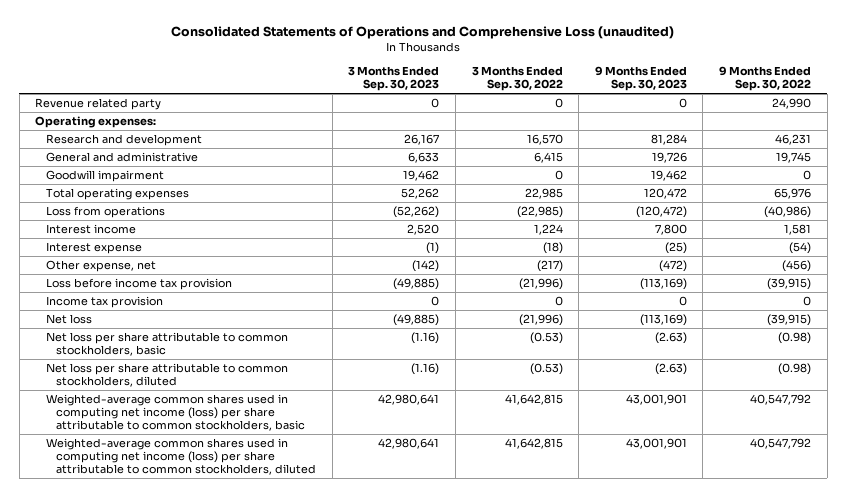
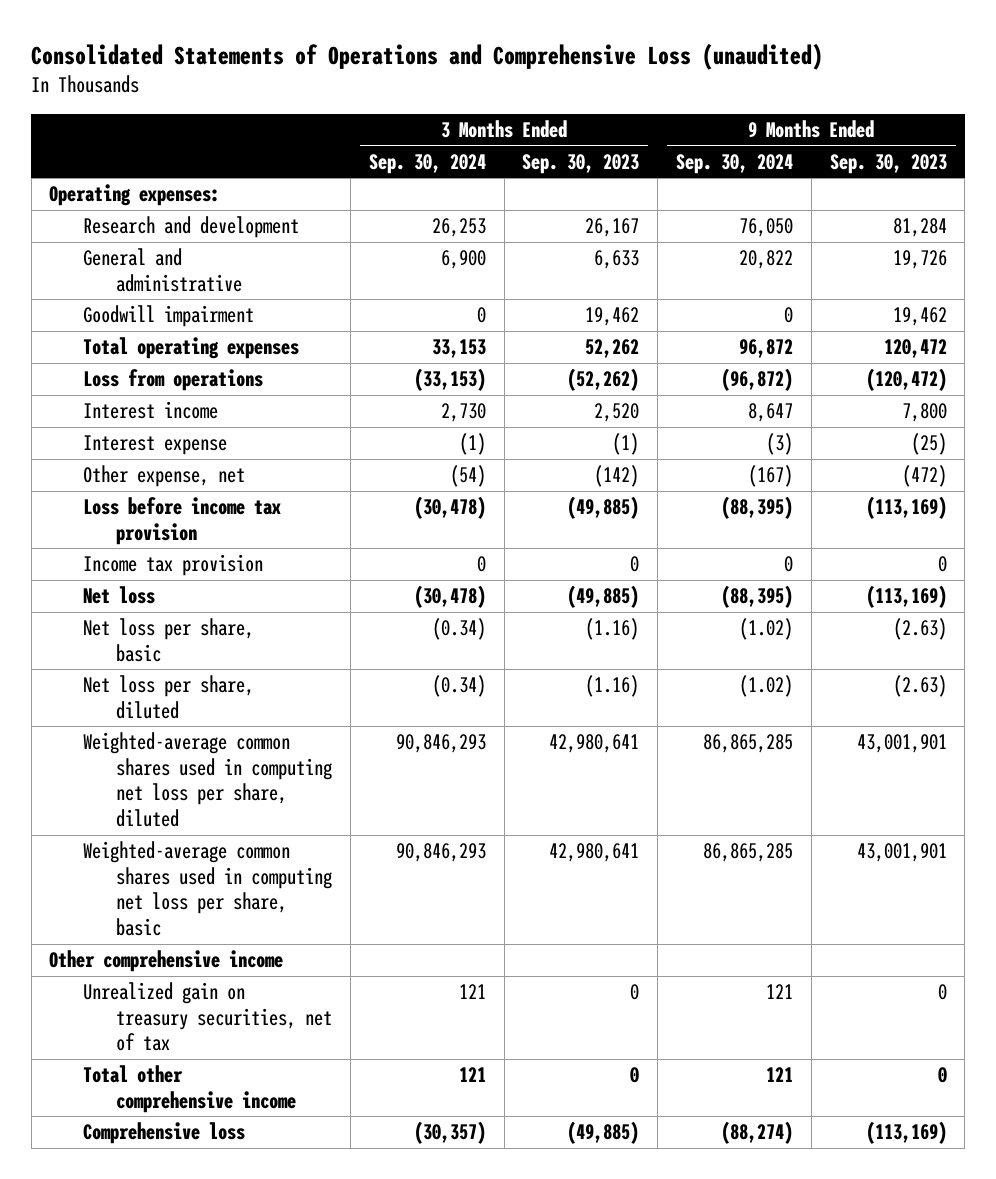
- | 3 Months Ended Sep. 30, 2023 | 3 Months Ended Sep. 30, 2022 | 9 Months Ended Sep. 30, 2023 | 9 Months Ended Sep. 30, 2022
+ | 3 Months Ended Sep. 30, 2024 | 3 Months Ended Sep. 30, 2023 | 9 Months Ended Sep. 30, 2024 | 9 Months Ended Sep. 30, 2023
- Revenue related party | 0 | 0 | 0 | 24,990
- Net loss per share attributable to common stockholders, basic | (1.16) | (0.53) | (2.63) | (0.98)
- Net loss per share attributable to common stockholders, diluted | (1.16) | (0.53) | (2.63) | (0.98)
- Weighted-average common shares used in computing net income (loss) per share attributable to common stockholders, basic | 42,980,641 | 41,642,815 | 43,001,901 | 40,547,792
- Weighted-average common shares used in computing net income (loss) per share attributable to common stockholders, diluted | 42,980,641 | 41,642,815 | 43,001,901 | 40,547,792
+ Net loss per share, basic | (0.34) | (1.16) | (1.02) | (2.63)
+ Net loss per share, diluted | (0.34) | (1.16) | (1.02) | (2.63)
+ Weighted-average common shares used in computing net loss per share, diluted | 90,846,293 | 42,980,641 | 86,865,285 | 43,001,901
+ Weighted-average common shares used in computing net loss per share, basic | 90,846,293 | 42,980,641 | 86,865,285 | 43,001,901
+ Other comprehensive income
+ Unrealized gain on treasury securities, net of tax | 121 | 0 | 121 | 0
+ Total other comprehensive income | 121 | 0 | 121 | 0
+ Comprehensive loss | (30,357) | (49,885) | (88,274) | (113,169)

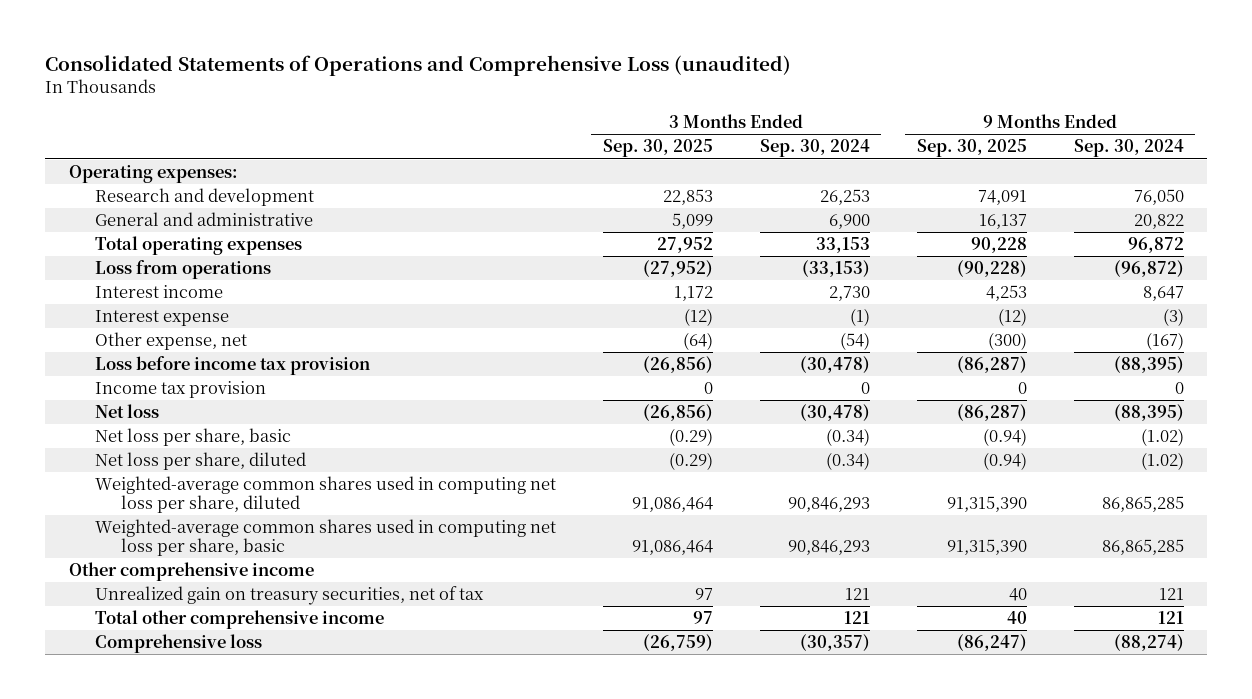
- | 3 Months Ended Sep. 30, 2024 | 3 Months Ended Sep. 30, 2023 | 9 Months Ended Sep. 30, 2024 | 9 Months Ended Sep. 30, 2023
+ | 3 Months Ended Sep. 30, 2025 | 3 Months Ended Sep. 30, 2024 | 9 Months Ended Sep. 30, 2025 | 9 Months Ended Sep. 30, 2024
- Goodwill impairment | 0 | 19,462 | 0 | 19,462

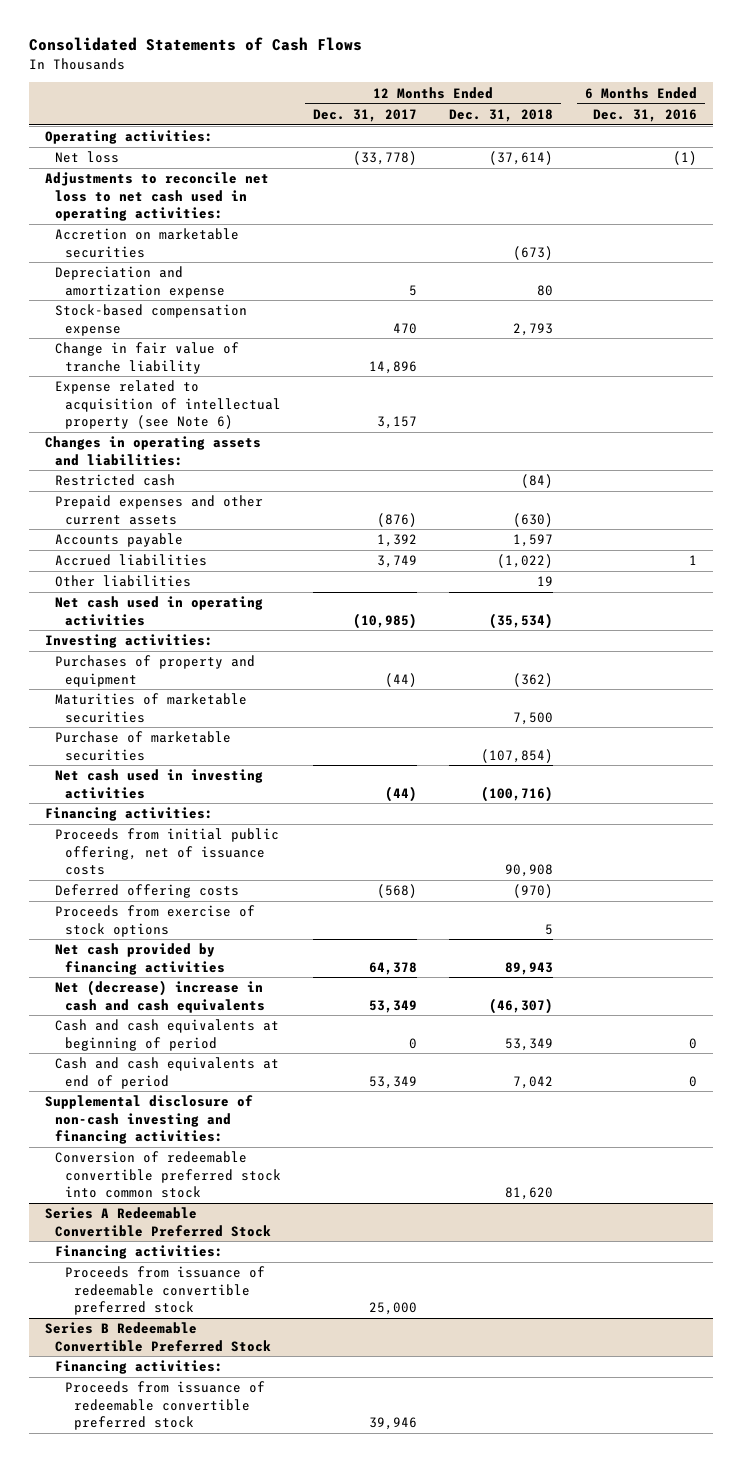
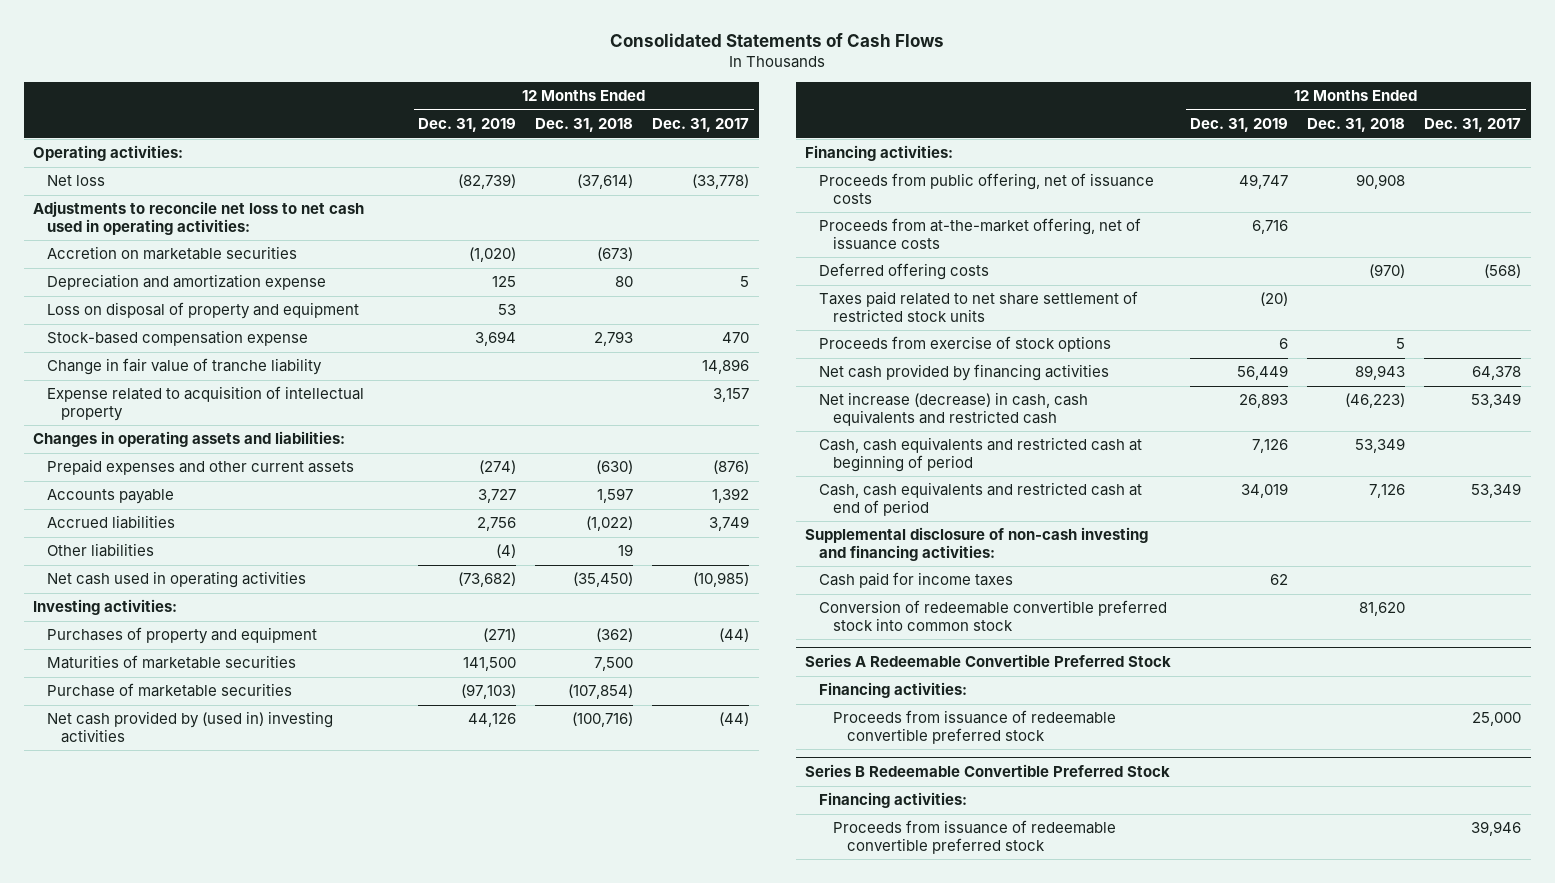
- | 12 Months Ended Dec. 31, 2017 | 12 Months Ended Dec. 31, 2018 | 6 Months Ended Dec. 31, 2016
+ | 12 Months Ended Dec. 31, 2019 | 12 Months Ended Dec. 31, 2018 | 12 Months Ended Dec. 31, 2017
+ Loss on disposal of property and equipment | 53 | |
- Expense related to acquisition of intellectual property (see Note 6) | 3,157 | |
+ Expense related to acquisition of intellectual property | | | 3,157
- Restricted cash | | (84) |
- Net cash used in operating activities | (10,985) | (35,534) |
+ Net cash used in operating activities | (73,682) | (35,450) | (10,985)
- Net cash used in investing activities | (44) | (100,716) |
+ Net cash provided by (used in) investing activities | 44,126 | (100,716) | (44)
- Proceeds from initial public offering, net of issuance costs | | 90,908 |
+ Proceeds from public offering, net of issuance costs | 49,747 | 90,908 |
+ Proceeds from at-the-market offering, net of issuance costs | 6,716 | |
+ Taxes paid related to net share settlement of restricted stock units | (20) | |
- Net (decrease) increase in cash and cash equivalents | 53,349 | (46,307) |
- Cash and cash equivalents at beginning of period | 0 | 53,349 | 0
- Cash and cash equivalents at end of period | 53,349 | 7,042 | 0
+ Net increase (decrease) in cash, cash equivalents and restricted cash | 26,893 | (46,223) | 53,349
+ Cash, cash equivalents and restricted cash at beginning of period | 7,126 | 53,349 |
+ Cash, cash equivalents and restricted cash at end of period | 34,019 | 7,126 | 53,349
+ Cash paid for income taxes | 62 | |

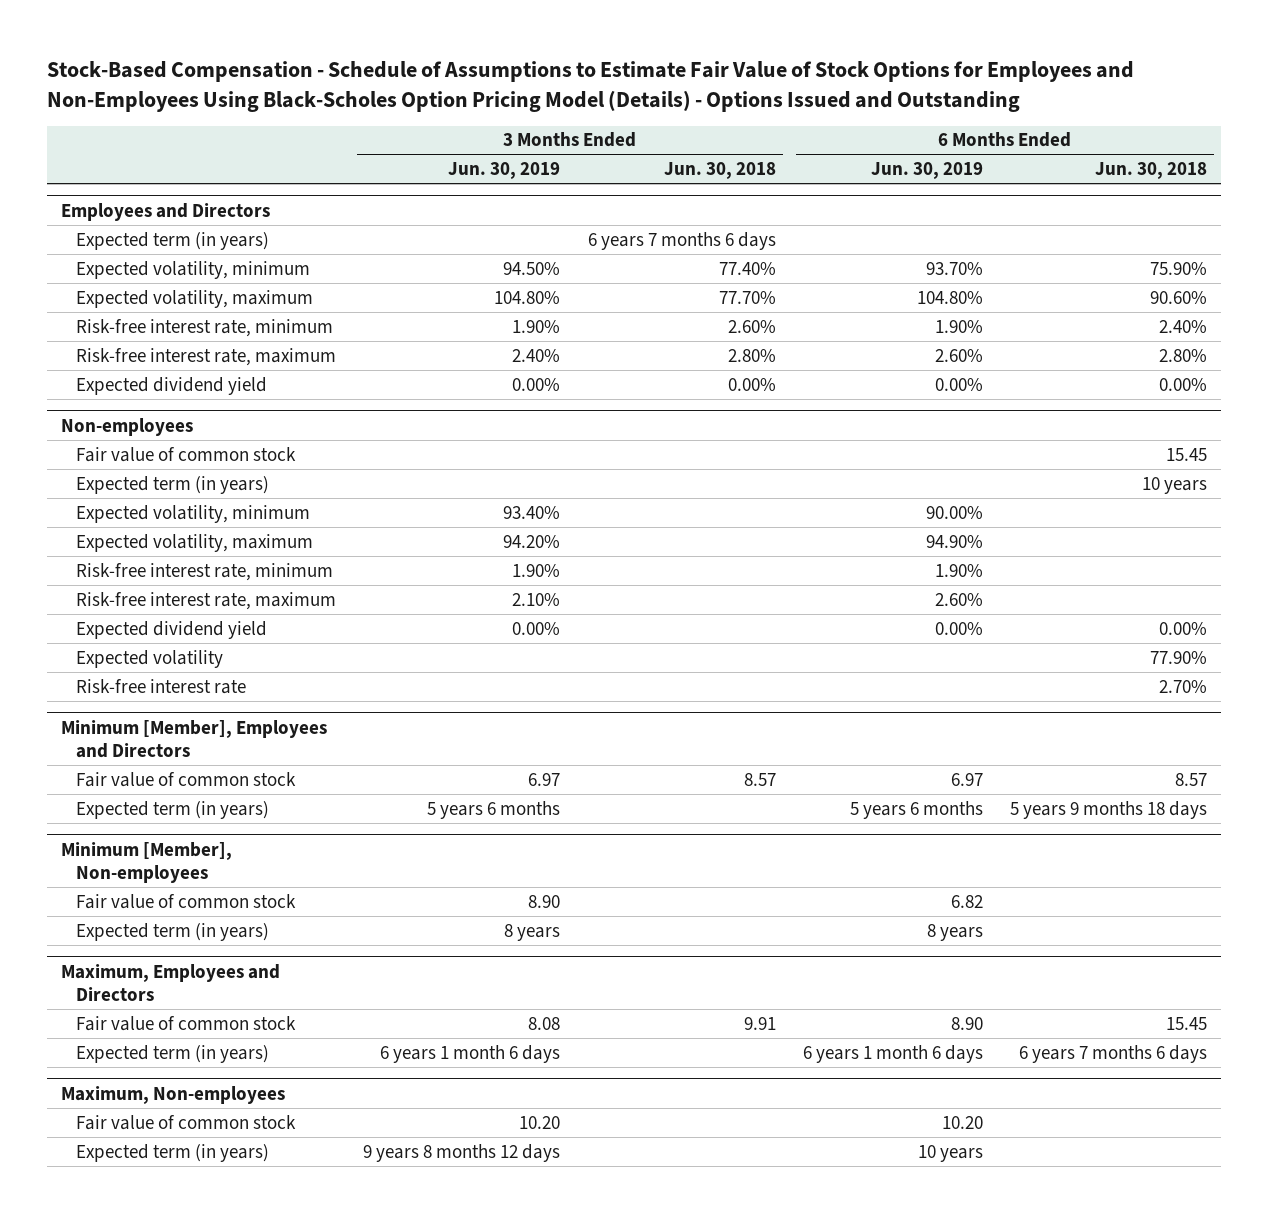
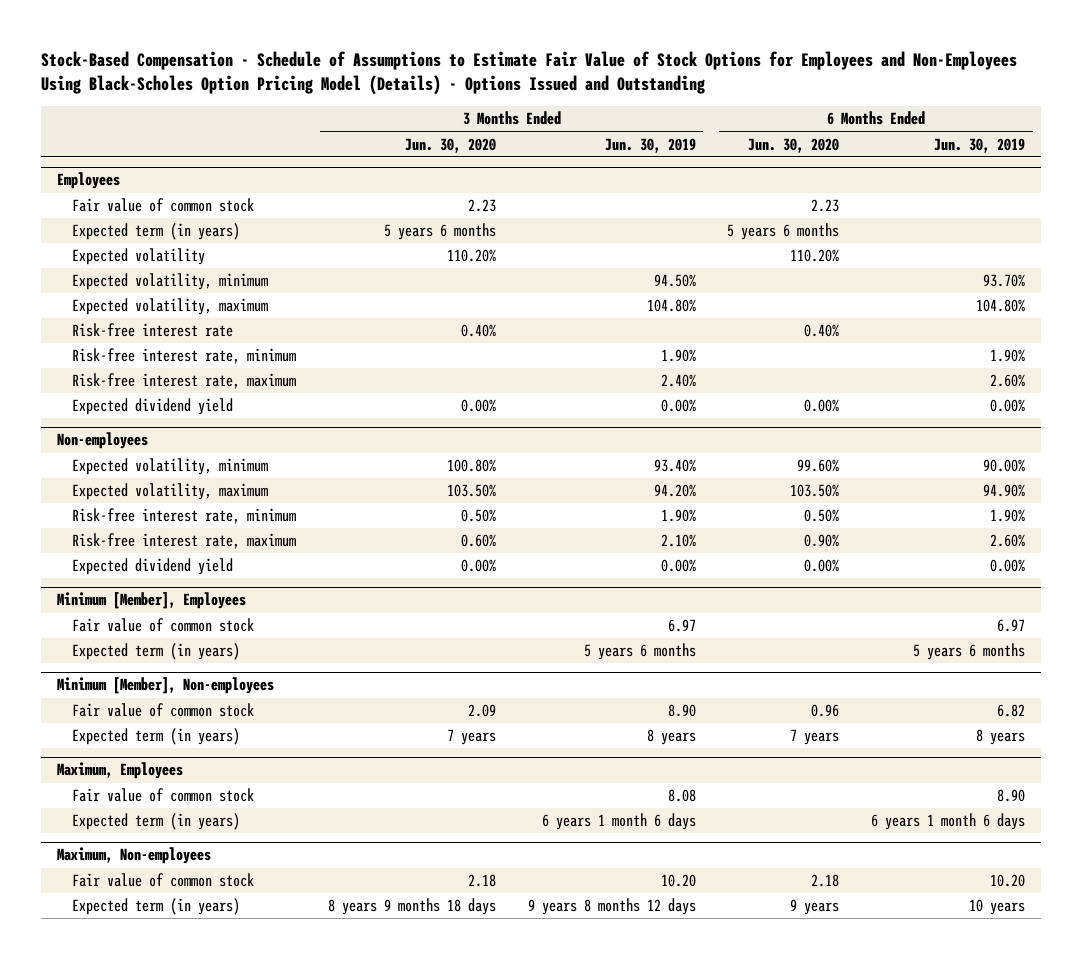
- | 3 Months Ended Jun. 30, 2019 | 3 Months Ended Jun. 30, 2018 | 6 Months Ended Jun. 30, 2019 | 6 Months Ended Jun. 30, 2018
+ | 3 Months Ended Jun. 30, 2020 | 3 Months Ended Jun. 30, 2019 | 6 Months Ended Jun. 30, 2020 | 6 Months Ended Jun. 30, 2019
- Employees and Directors
+ Employees
+ Fair value of common stock | 2.23 | | 2.23 |
+ Expected volatility | 110.20% | | 110.20% |
+ Risk-free interest rate | 0.40% | | 0.40% |
@ Non-employees
- Fair value of common stock | | | | 15.45
- Expected term (in years) | | | | 10 years
- Expected volatility | | | | 77.90%
- Risk-free interest rate | | | | 2.70%
- Minimum [Member], Employees and Directors
+ Minimum [Member], Employees
- Maximum, Employees and Directors
+ Maximum, Employees

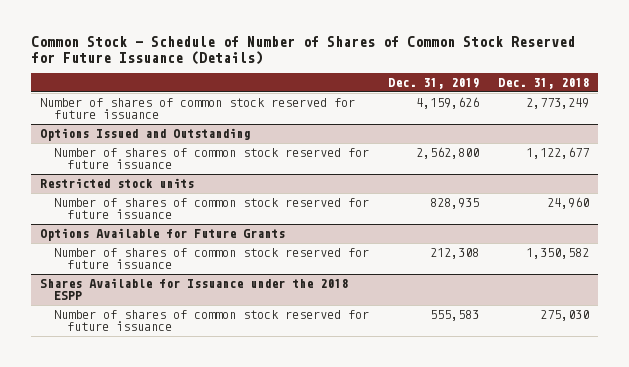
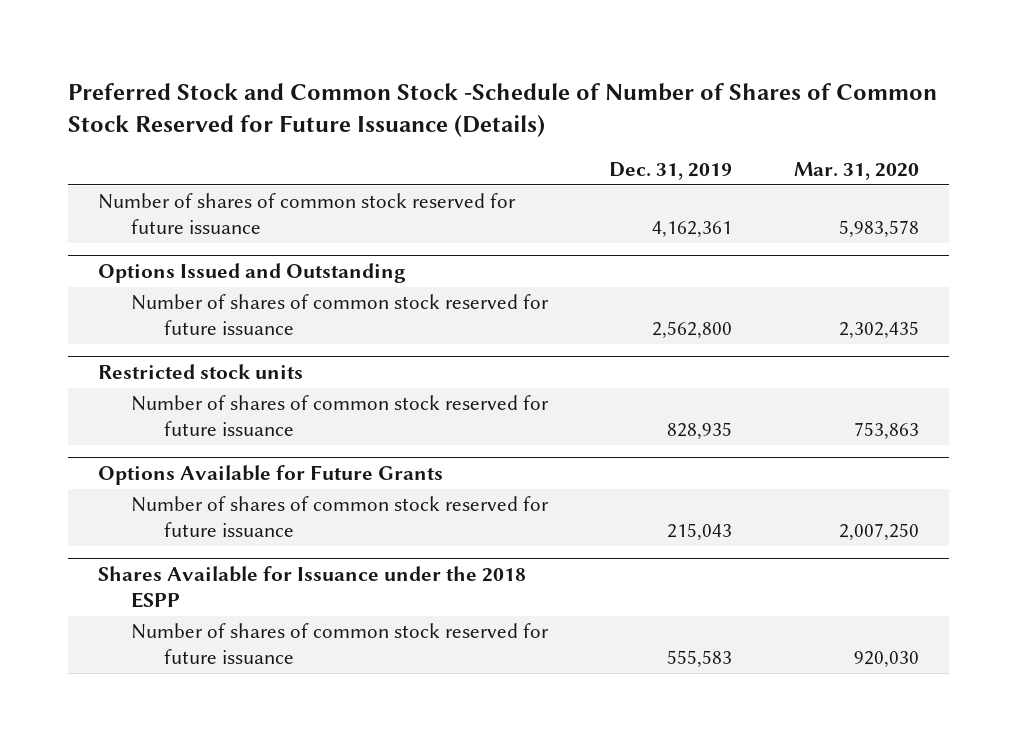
- Common Stock - Schedule of Number of Shares of Common Stock Reserved for Future Issuance (Details)
+ Preferred Stock and Common Stock -Schedule of Number of Shares of Common Stock Reserved for Future Issuance (Details)
- | Dec. 31, 2019 | Dec. 31, 2018
+ | Dec. 31, 2019 | Mar. 31, 2020
- Number of shares of common stock reserved for future issuance | 4,159,626 | 2,773,249
+ Number of shares of common stock reserved for future issuance | 4,162,361 | 5,983,578
@ Options Available for Future Grants
- Number of shares of common stock reserved for future issuance | 212,308 | 1,350,582
+ Number of shares of common stock reserved for future issuance | 215,043 | 2,007,250

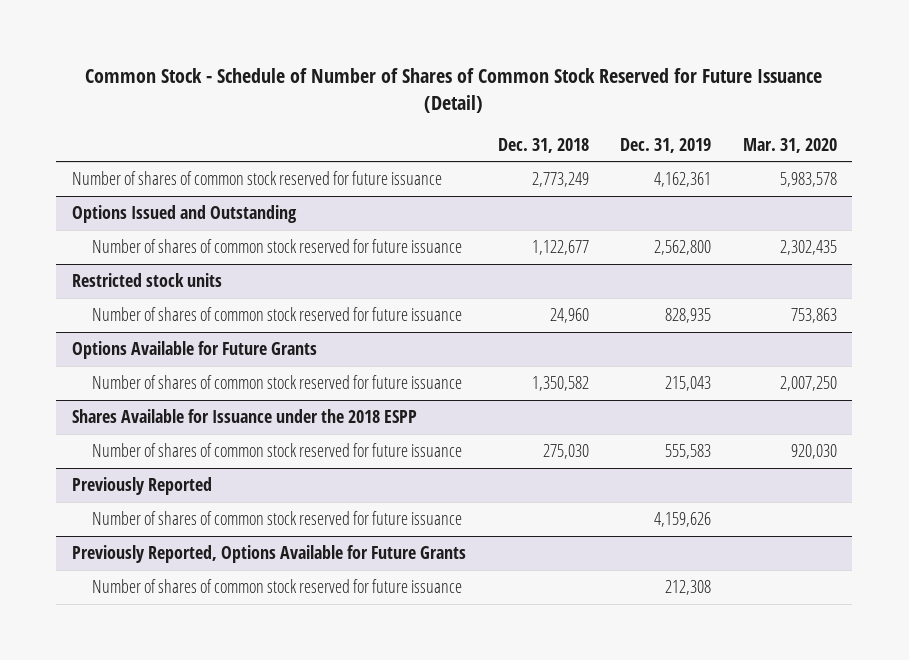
- Preferred Stock and Common Stock -Schedule of Number of Shares of Common Stock Reserved for Future Issuance (Details)
+ Common Stock - Schedule of Number of Shares of Common Stock Reserved for Future Issuance (Detail)
- | Dec. 31, 2019 | Mar. 31, 2020
+ | Dec. 31, 2018 | Dec. 31, 2019 | Mar. 31, 2020
+ Previously Reported
+ Number of shares of common stock reserved for future issuance | | 4,159,626 |
+ Previously Reported, Options Available for Future Grants
+ Number of shares of common stock reserved for future issuance | | 212,308 |

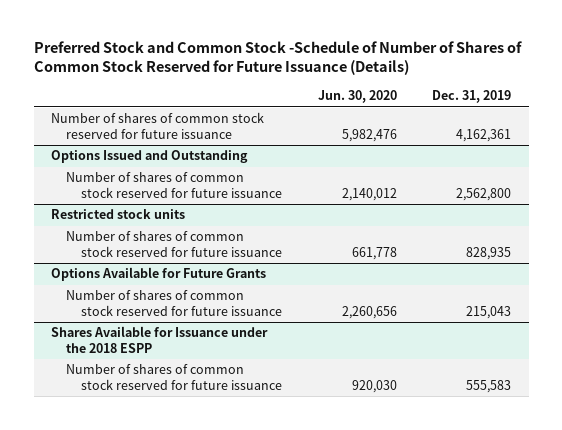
- Common Stock - Schedule of Number of Shares of Common Stock Reserved for Future Issuance (Detail)
+ Preferred Stock and Common Stock -Schedule of Number of Shares of Common Stock Reserved for Future Issuance (Details)
- | Dec. 31, 2018 | Dec. 31, 2019 | Mar. 31, 2020
+ | Jun. 30, 2020 | Dec. 31, 2019
- Previously Reported
- Number of shares of common stock reserved for future issuance | | 4,159,626 |
- Previously Reported, Options Available for Future Grants
- Number of shares of common stock reserved for future issuance | | 212,308 |

